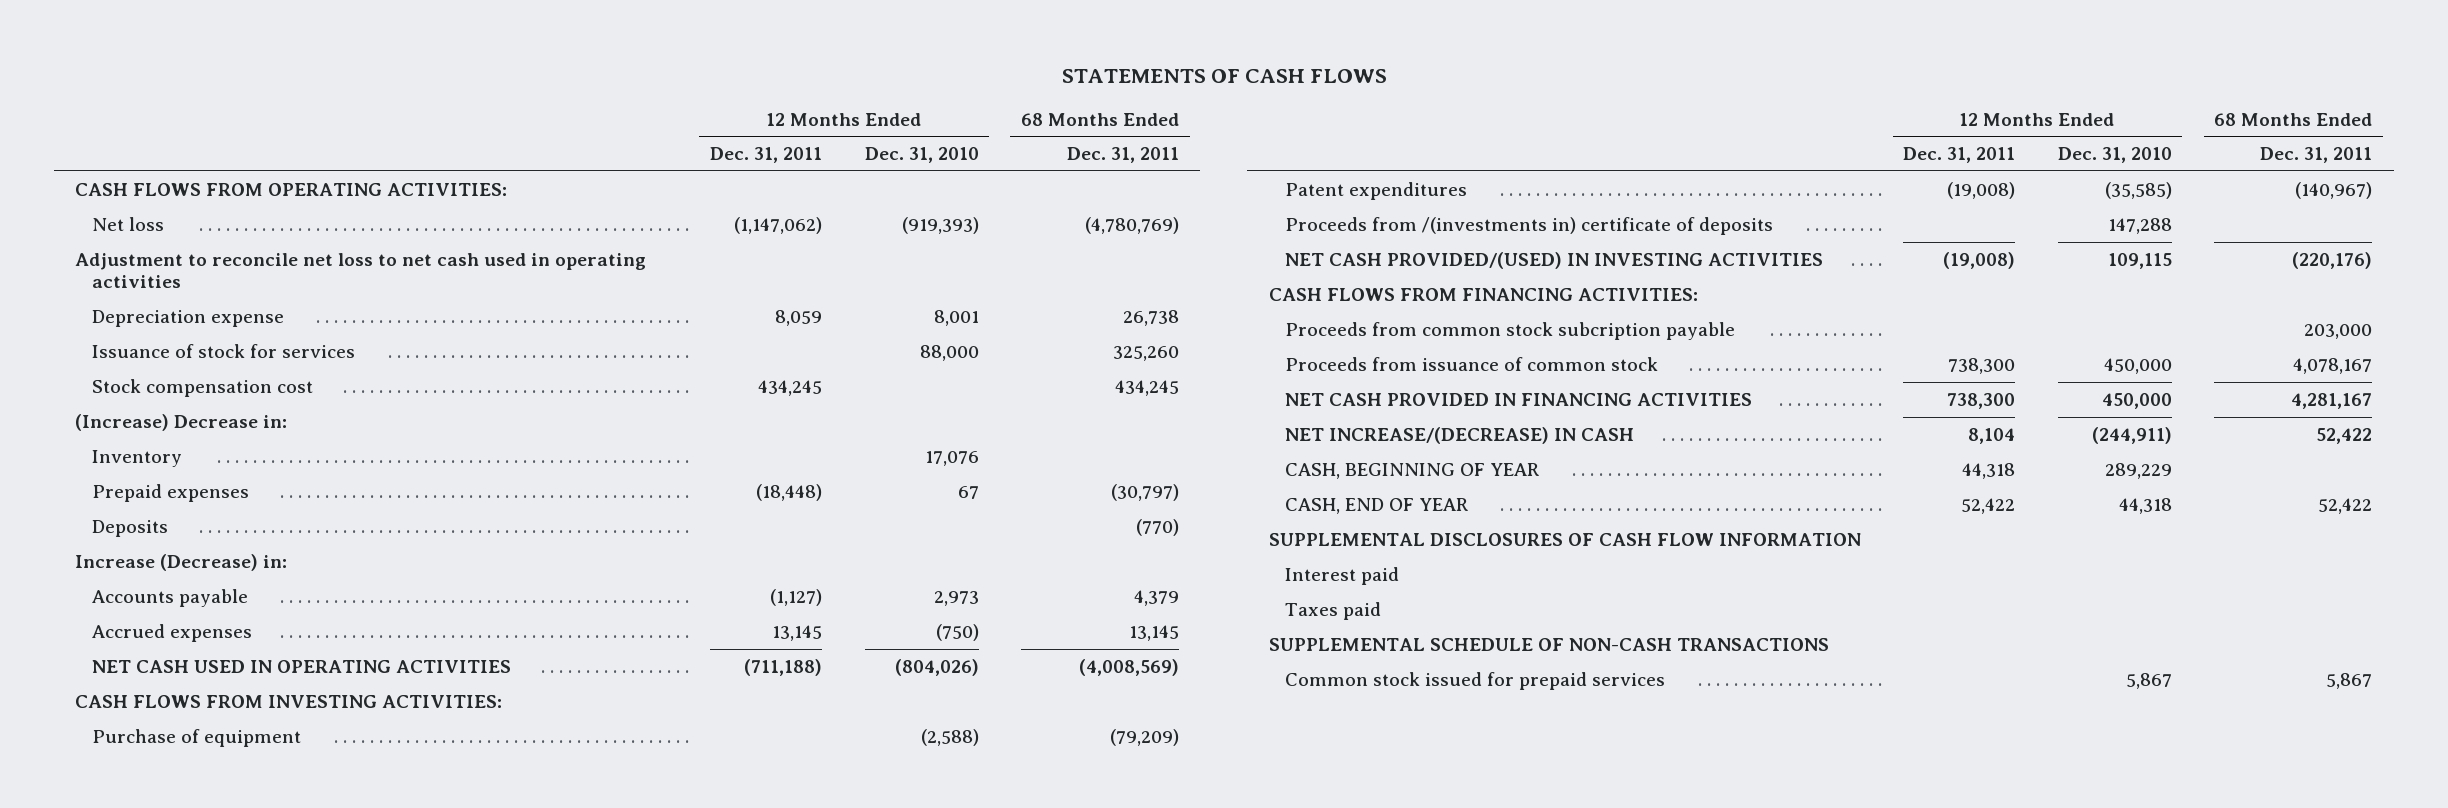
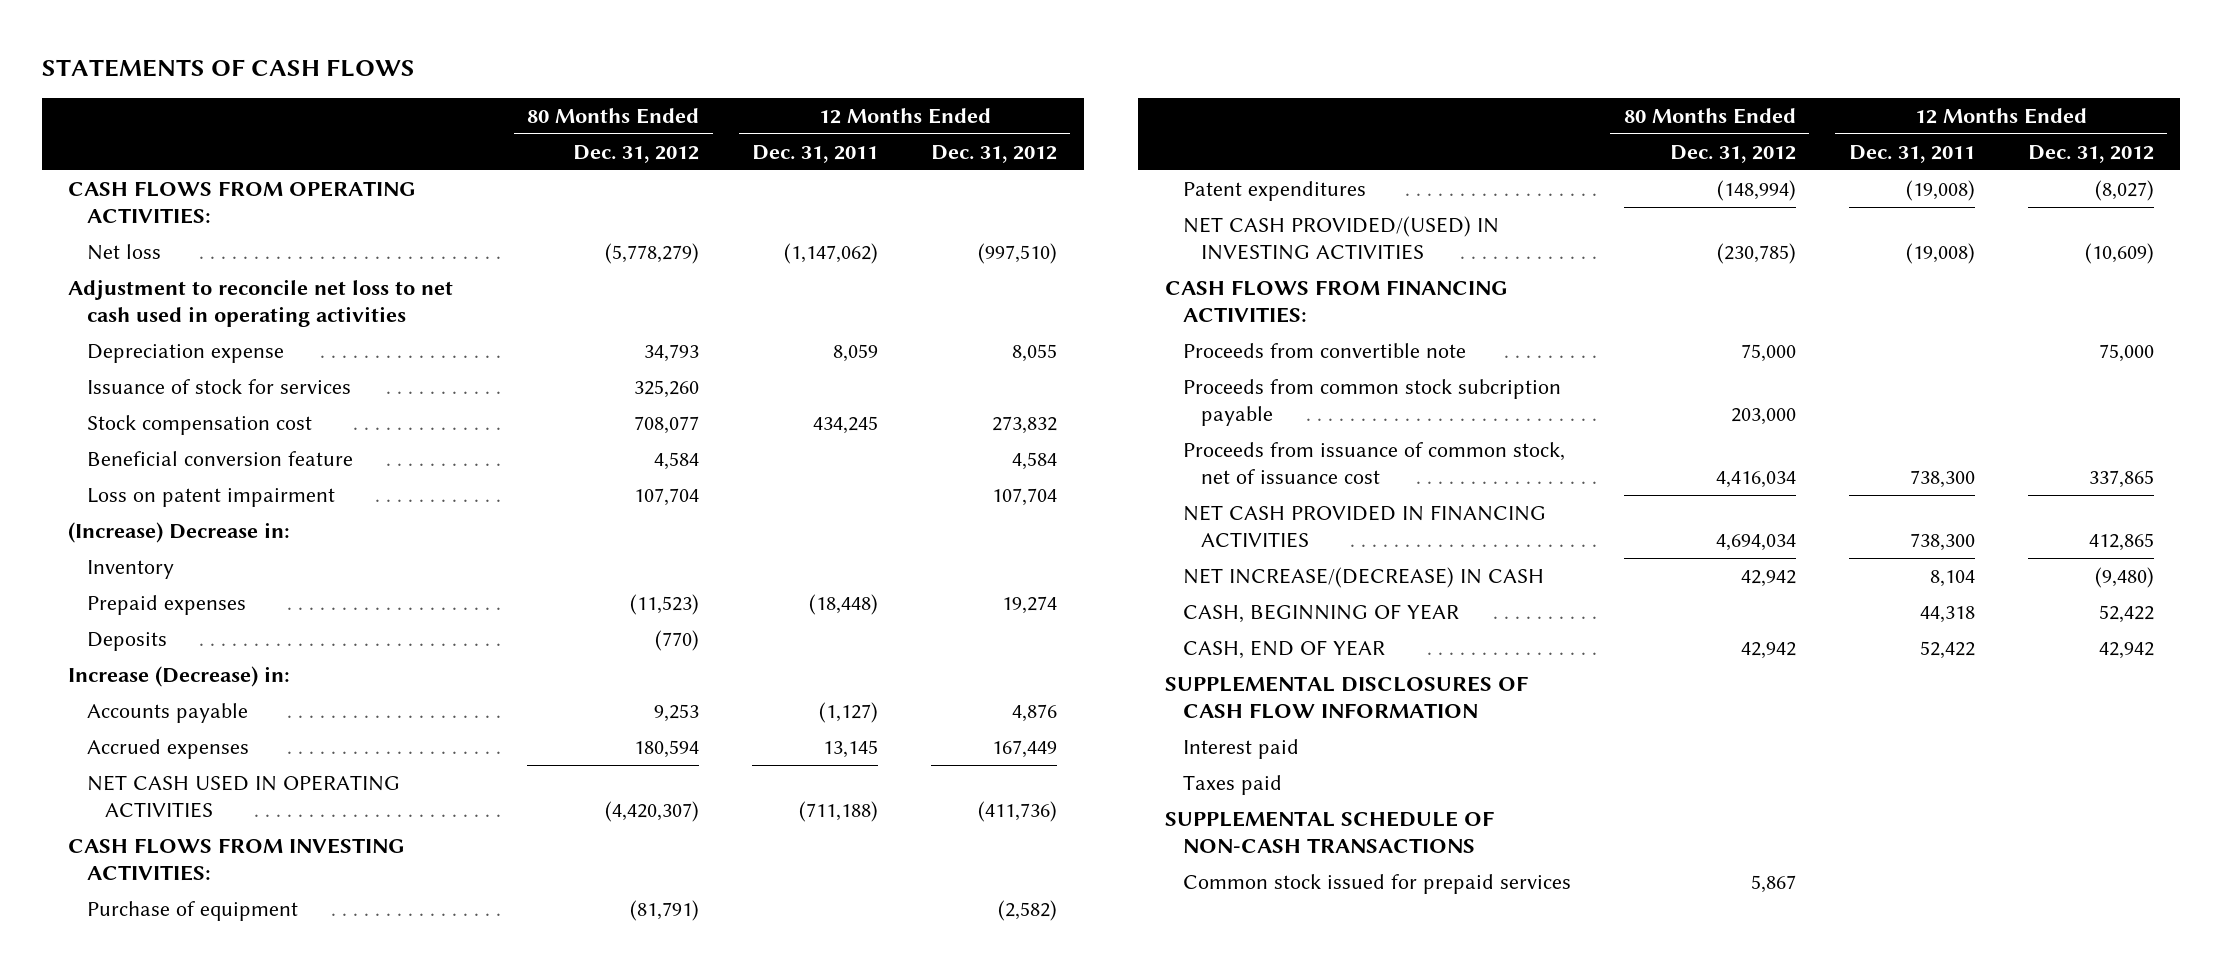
- | 12 Months Ended Dec. 31, 2011 | 12 Months Ended Dec. 31, 2010 | 68 Months Ended Dec. 31, 2011
+ | 80 Months Ended Dec. 31, 2012 | 12 Months Ended Dec. 31, 2011 | 12 Months Ended Dec. 31, 2012
+ Beneficial conversion feature | 4,584 | | 4,584
+ Loss on patent impairment | 107,704 | | 107,704
- Proceeds from /(investments in) certificate of deposits | | 147,288 |
+ Proceeds from convertible note | 75,000 | | 75,000
- Proceeds from issuance of common stock | 738,300 | 450,000 | 4,078,167
+ Proceeds from issuance of common stock, net of issuance cost | 4,416,034 | 738,300 | 337,865

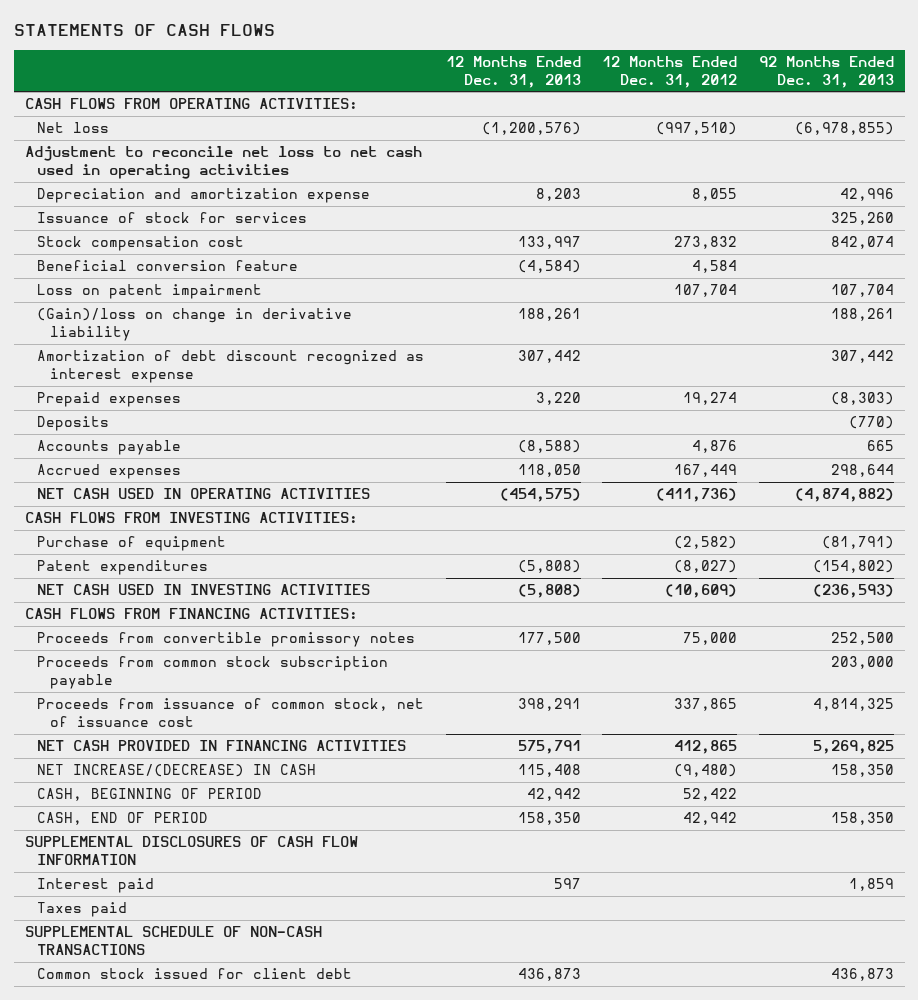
- | 80 Months Ended Dec. 31, 2012 | 12 Months Ended Dec. 31, 2011 | 12 Months Ended Dec. 31, 2012
+ | 12 Months Ended Dec. 31, 2013 | 12 Months Ended Dec. 31, 2012 | 92 Months Ended Dec. 31, 2013
- Depreciation expense | 34,793 | 8,059 | 8,055
+ Depreciation and amortization expense | 8,203 | 8,055 | 42,996
- (Increase) Decrease in:
- Inventory
+ (Gain)/loss on change in derivative liability | 188,261 | | 188,261
+ Amortization of debt discount recognized as interest expense | 307,442 | | 307,442
- Increase (Decrease) in:
- NET CASH PROVIDED/(USED) IN INVESTING ACTIVITIES | (230,785) | (19,008) | (10,609)
+ NET CASH USED IN INVESTING ACTIVITIES | (5,808) | (10,609) | (236,593)
- Proceeds from convertible note | 75,000 | | 75,000
- Proceeds from common stock subcription payable | 203,000 | |
+ Proceeds from convertible promissory notes | 177,500 | 75,000 | 252,500
+ Proceeds from common stock subscription payable | | | 203,000
- CASH, BEGINNING OF YEAR | | 44,318 | 52,422
- CASH, END OF YEAR | 42,942 | 52,422 | 42,942
+ CASH, BEGINNING OF PERIOD | 42,942 | 52,422 |
+ CASH, END OF PERIOD | 158,350 | 42,942 | 158,350
- Common stock issued for prepaid services | 5,867 | |
+ Common stock issued for client debt | 436,873 | | 436,873

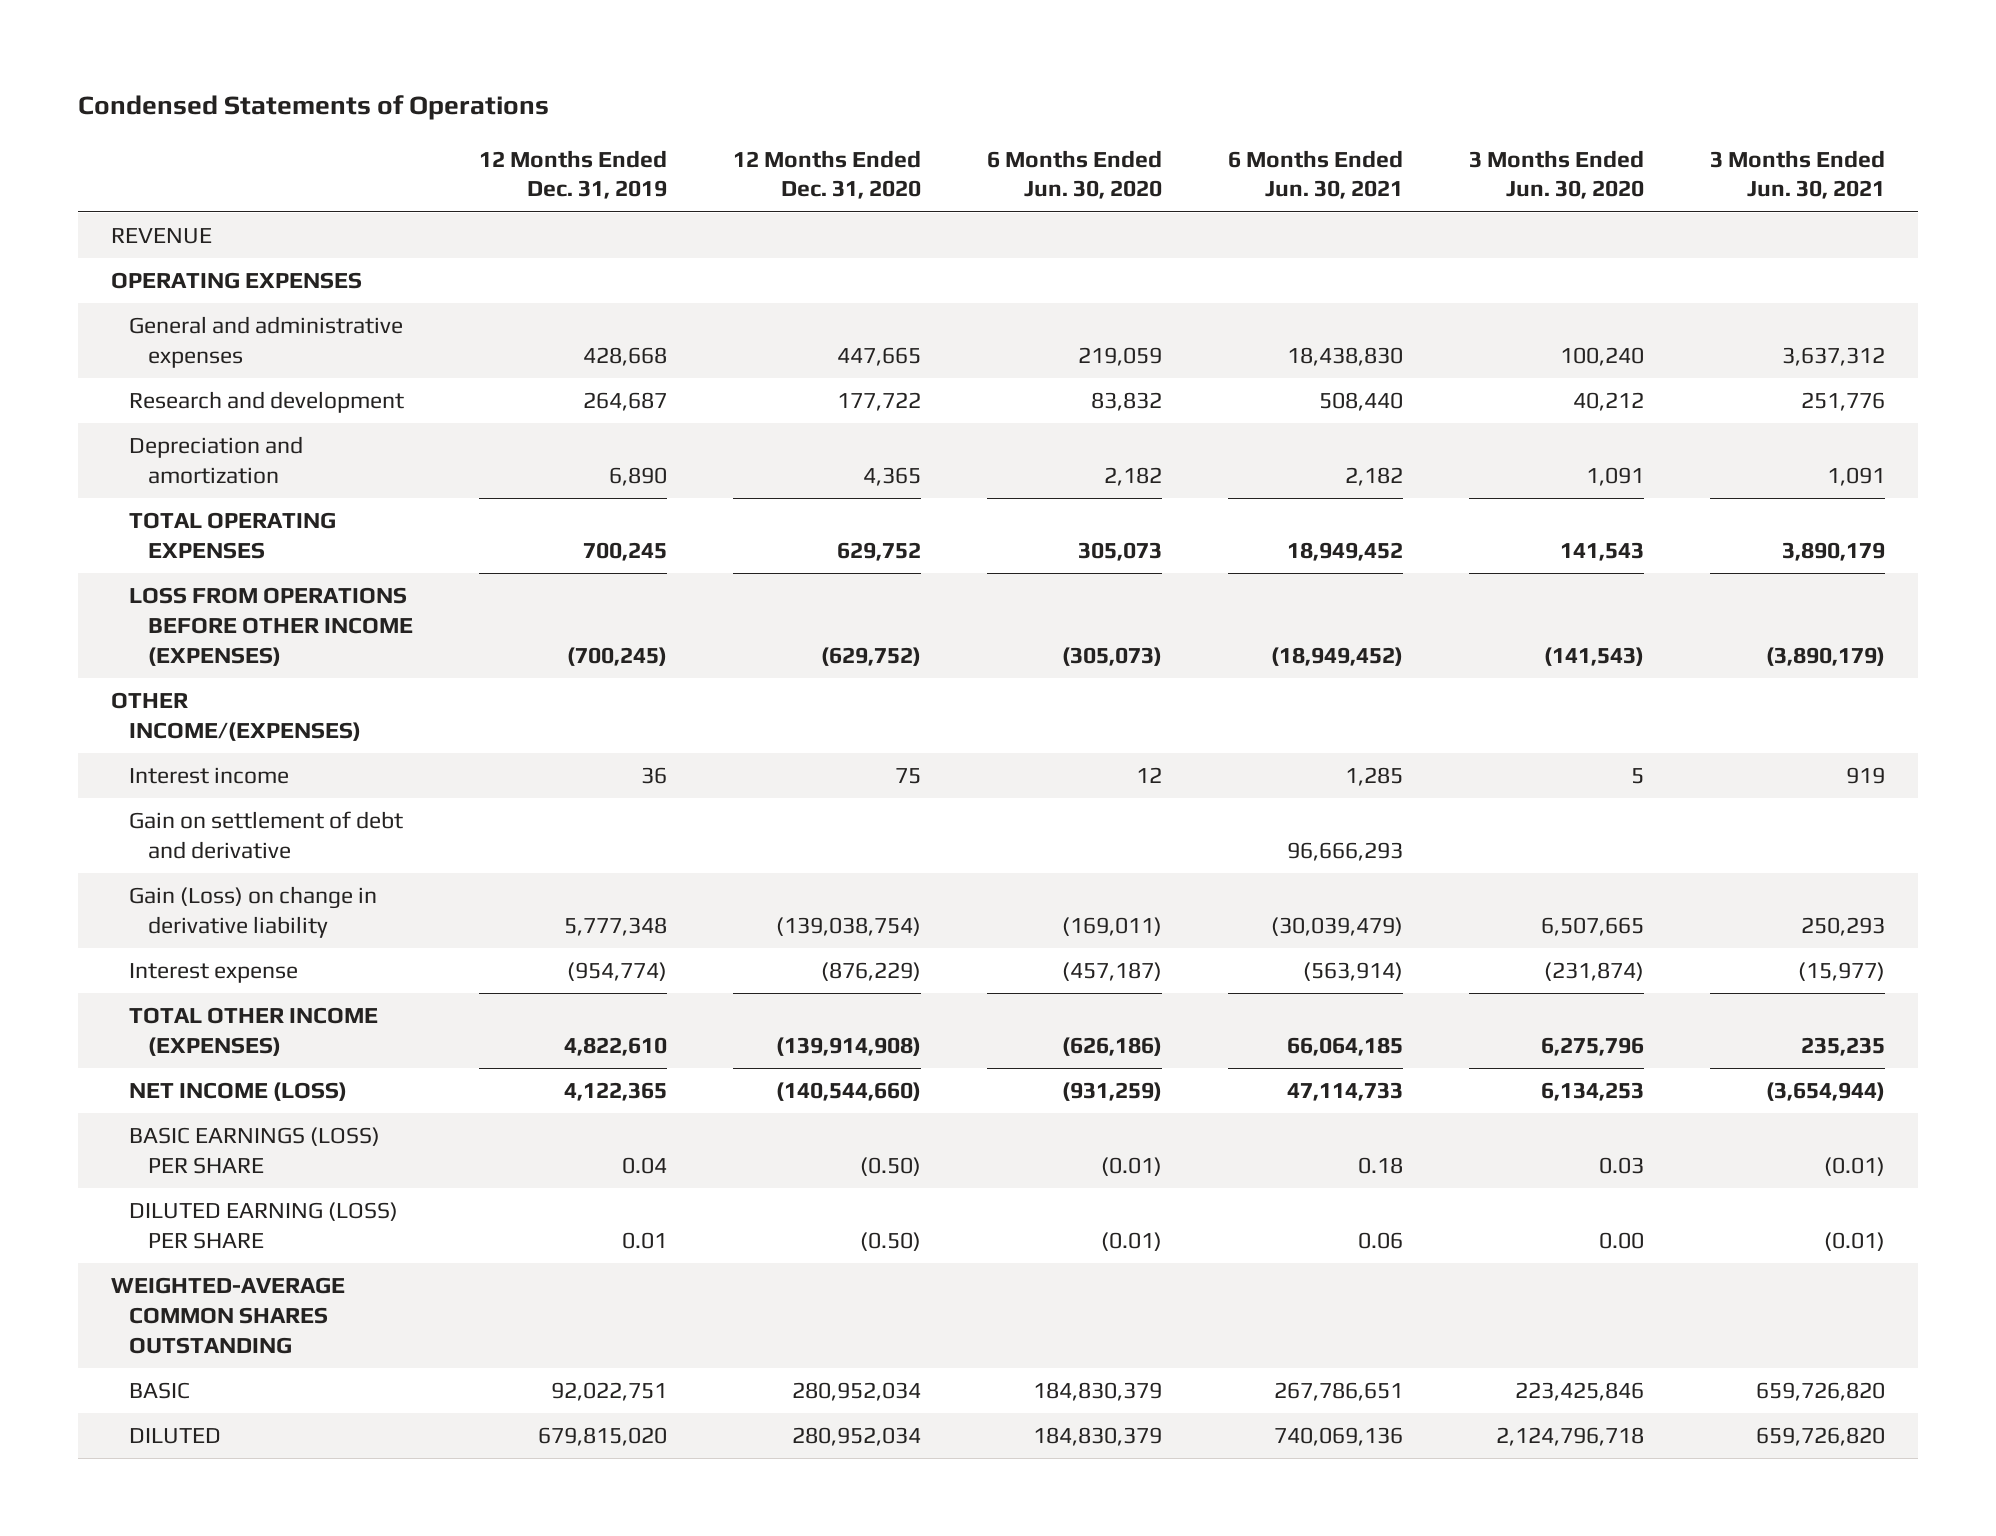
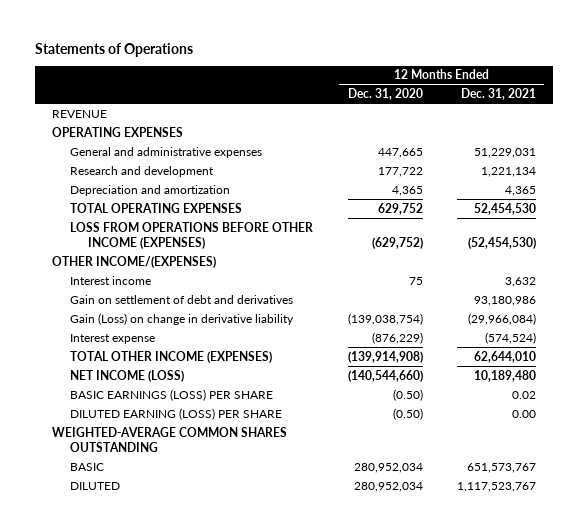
- Condensed Statements of Operations
+ Statements of Operations
- | 12 Months Ended Dec. 31, 2019 | 12 Months Ended Dec. 31, 2020 | 6 Months Ended Jun. 30, 2020 | 6 Months Ended Jun. 30, 2021 | 3 Months Ended Jun. 30, 2020 | 3 Months Ended Jun. 30, 2021
+ | 12 Months Ended Dec. 31, 2020 | 12 Months Ended Dec. 31, 2021
- Gain on settlement of debt and derivative | | | | 96,666,293 | |
+ Gain on settlement of debt and derivatives | | 93,180,986

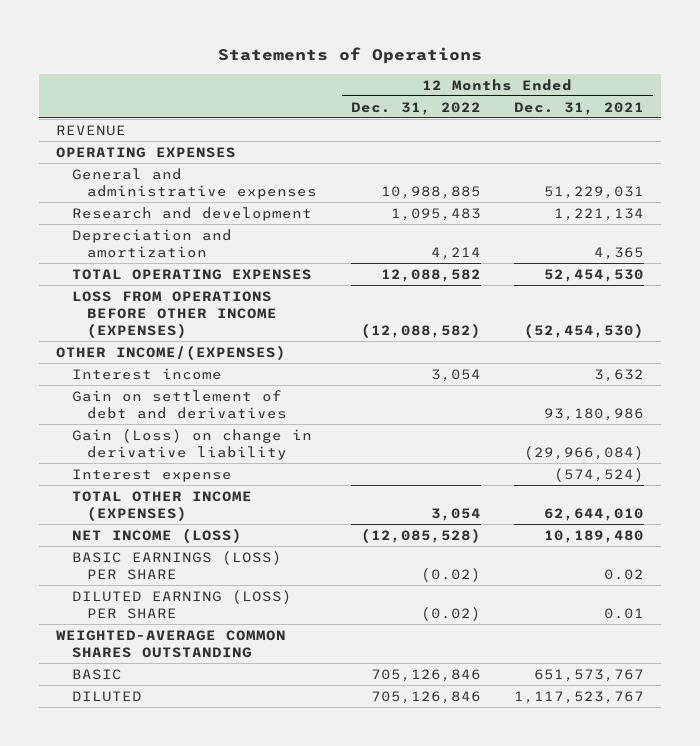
- | 12 Months Ended Dec. 31, 2020 | 12 Months Ended Dec. 31, 2021
+ | 12 Months Ended Dec. 31, 2022 | 12 Months Ended Dec. 31, 2021
- DILUTED EARNING (LOSS) PER SHARE | (0.50) | 0.00
+ DILUTED EARNING (LOSS) PER SHARE | (0.02) | 0.01

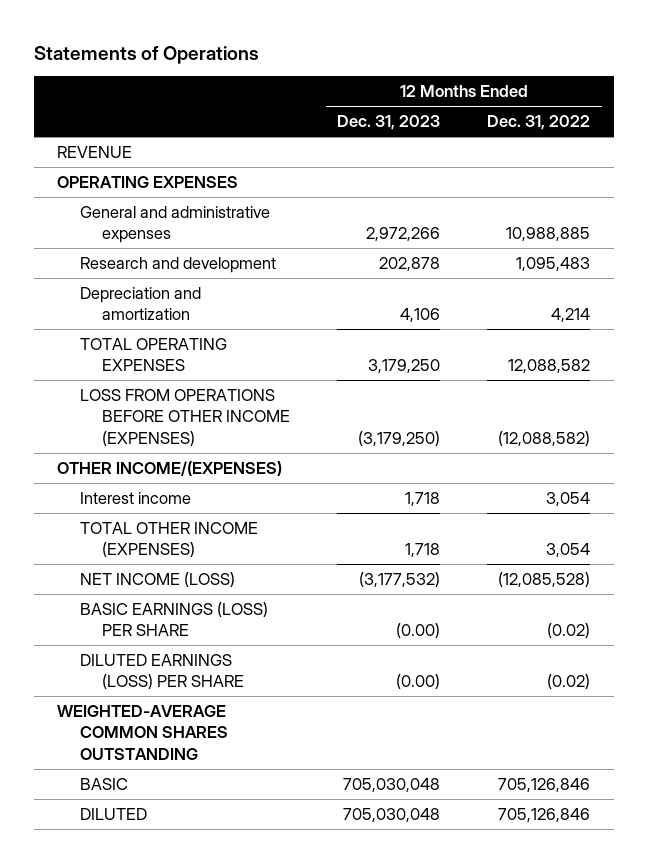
- | 12 Months Ended Dec. 31, 2022 | 12 Months Ended Dec. 31, 2021
+ | 12 Months Ended Dec. 31, 2023 | 12 Months Ended Dec. 31, 2022
- Gain on settlement of debt and derivatives | | 93,180,986
- Gain (Loss) on change in derivative liability | | (29,966,084)
- Interest expense | | (574,524)
- DILUTED EARNING (LOSS) PER SHARE | (0.02) | 0.01
+ DILUTED EARNINGS (LOSS) PER SHARE | (0.00) | (0.02)

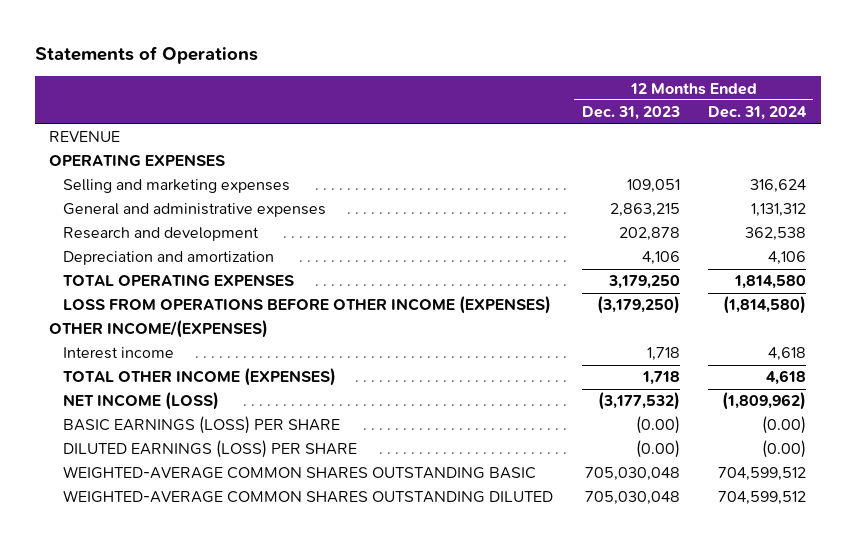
- | 12 Months Ended Dec. 31, 2023 | 12 Months Ended Dec. 31, 2022
+ | 12 Months Ended Dec. 31, 2023 | 12 Months Ended Dec. 31, 2024
- General and administrative expenses | 2,972,266 | 10,988,885
+ Selling and marketing expenses | 109,051 | 316,624
+ General and administrative expenses | 2,863,215 | 1,131,312
- WEIGHTED-AVERAGE COMMON SHARES OUTSTANDING
- BASIC | 705,030,048 | 705,126,846
- DILUTED | 705,030,048 | 705,126,846
+ WEIGHTED-AVERAGE COMMON SHARES OUTSTANDING BASIC | 705,030,048 | 704,599,512
+ WEIGHTED-AVERAGE COMMON SHARES OUTSTANDING DILUTED | 705,030,048 | 704,599,512

